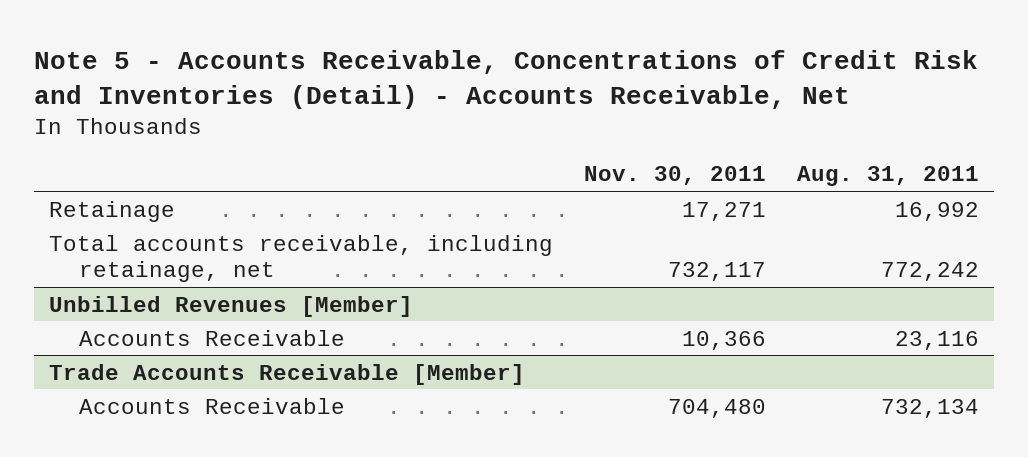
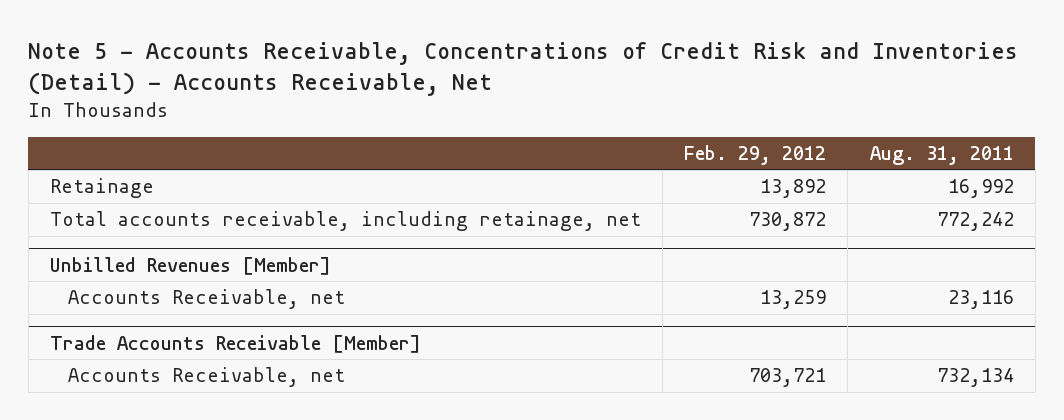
- | Nov. 30, 2011 | Aug. 31, 2011
+ | Feb. 29, 2012 | Aug. 31, 2011
@ Unbilled Revenues [Member]
- Accounts Receivable | 10,366 | 23,116
+ Accounts Receivable, net | 13,259 | 23,116
@ Trade Accounts Receivable [Member]
- Accounts Receivable | 704,480 | 732,134
+ Accounts Receivable, net | 703,721 | 732,134

